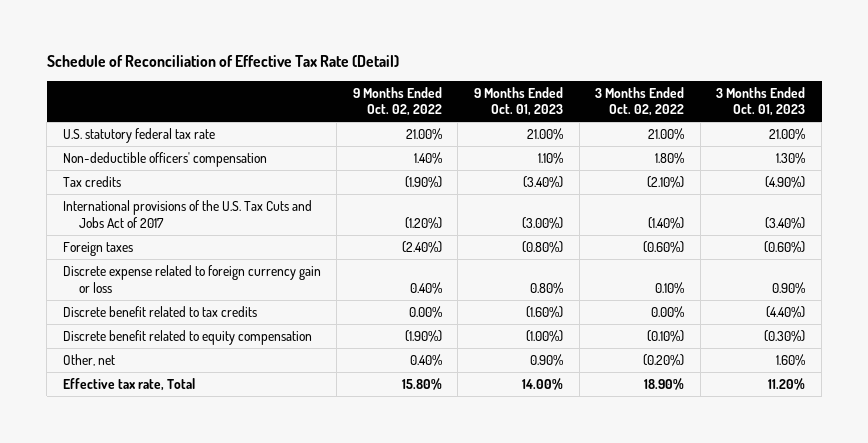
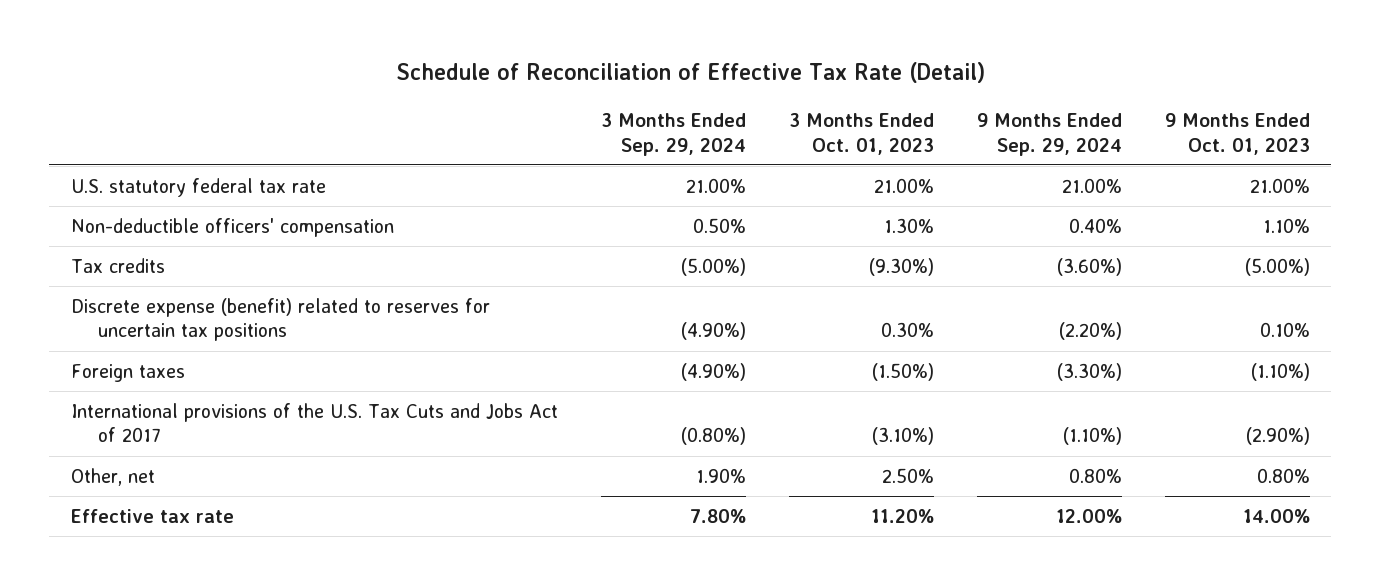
- | 9 Months Ended Oct. 02, 2022 | 9 Months Ended Oct. 01, 2023 | 3 Months Ended Oct. 02, 2022 | 3 Months Ended Oct. 01, 2023
+ | 3 Months Ended Sep. 29, 2024 | 3 Months Ended Oct. 01, 2023 | 9 Months Ended Sep. 29, 2024 | 9 Months Ended Oct. 01, 2023
- Tax credits | (1.90%) | (3.40%) | (2.10%) | (4.90%)
- International provisions of the U.S. Tax Cuts and Jobs Act of 2017 | (1.20%) | (3.00%) | (1.40%) | (3.40%)
- Foreign taxes | (2.40%) | (0.80%) | (0.60%) | (0.60%)
- Discrete expense related to foreign currency gain or loss | 0.40% | 0.80% | 0.10% | 0.90%
- Discrete benefit related to tax credits | 0.00% | (1.60%) | 0.00% | (4.40%)
- Discrete benefit related to equity compensation | (1.90%) | (1.00%) | (0.10%) | (0.30%)
- Other, net | 0.40% | 0.90% | (0.20%) | 1.60%
- Effective tax rate, Total | 15.80% | 14.00% | 18.90% | 11.20%
+ Tax credits | (5.00%) | (9.30%) | (3.60%) | (5.00%)
+ Discrete expense (benefit) related to reserves for uncertain tax positions | (4.90%) | 0.30% | (2.20%) | 0.10%
+ Foreign taxes | (4.90%) | (1.50%) | (3.30%) | (1.10%)
+ International provisions of the U.S. Tax Cuts and Jobs Act of 2017 | (0.80%) | (3.10%) | (1.10%) | (2.90%)
+ Other, net | 1.90% | 2.50% | 0.80% | 0.80%
+ Effective tax rate | 7.80% | 11.20% | 12.00% | 14.00%

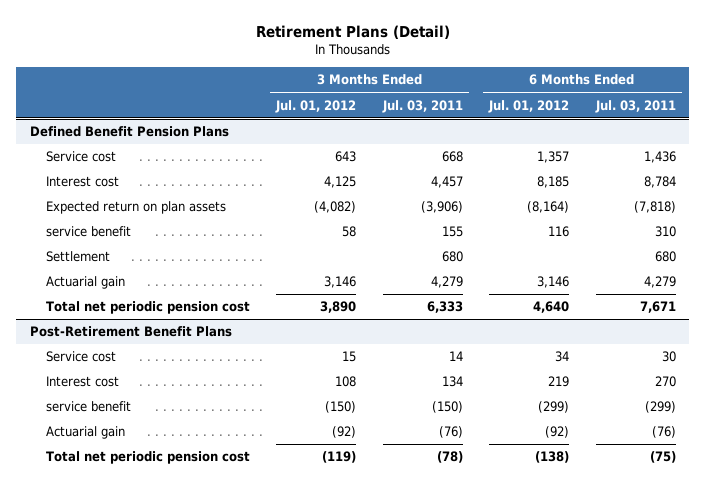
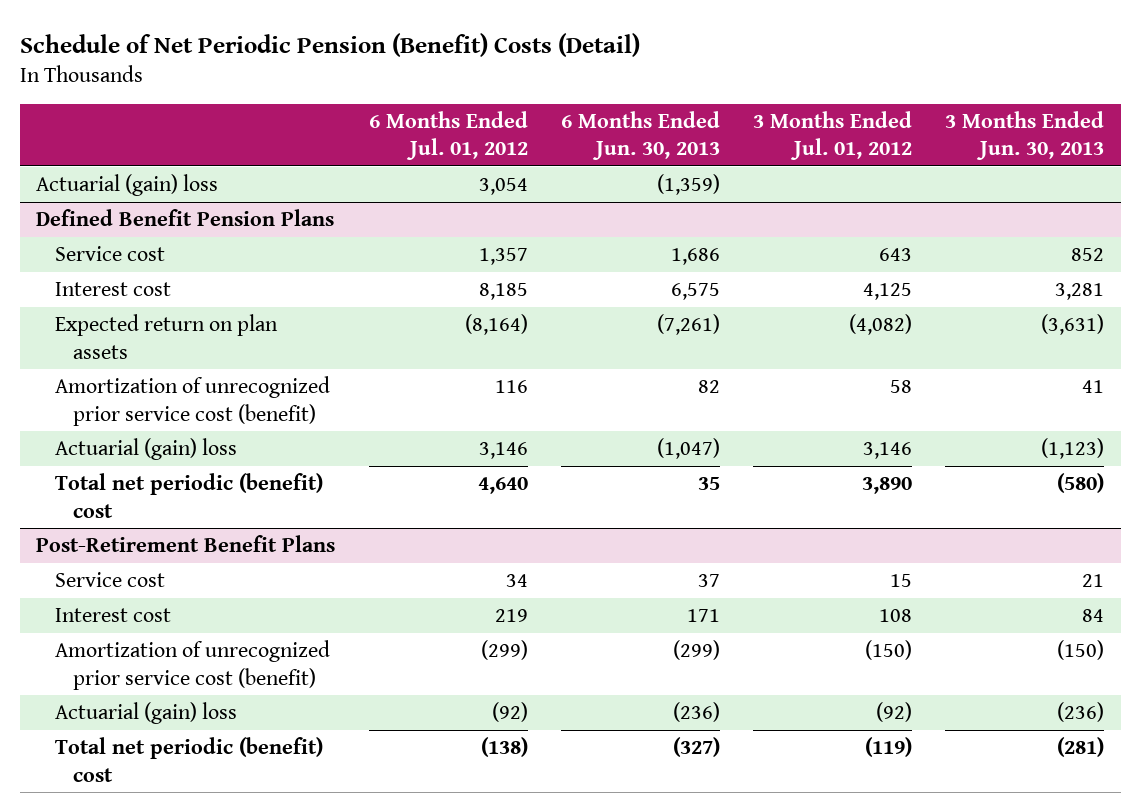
- Retirement Plans (Detail)
+ Schedule of Net Periodic Pension (Benefit) Costs (Detail)
- | 3 Months Ended Jul. 01, 2012 | 3 Months Ended Jul. 03, 2011 | 6 Months Ended Jul. 01, 2012 | 6 Months Ended Jul. 03, 2011
+ | 6 Months Ended Jul. 01, 2012 | 6 Months Ended Jun. 30, 2013 | 3 Months Ended Jul. 01, 2012 | 3 Months Ended Jun. 30, 2013
+ Actuarial (gain) loss | 3,054 | (1,359) | |
@ Defined Benefit Pension Plans
- service benefit | 58 | 155 | 116 | 310
- Settlement | | 680 | | 680
- Actuarial gain | 3,146 | 4,279 | 3,146 | 4,279
- Total net periodic pension cost | 3,890 | 6,333 | 4,640 | 7,671
+ Amortization of unrecognized prior service cost (benefit) | 116 | 82 | 58 | 41
+ Actuarial (gain) loss | 3,146 | (1,047) | 3,146 | (1,123)
+ Total net periodic (benefit) cost | 4,640 | 35 | 3,890 | (580)
@ Post-Retirement Benefit Plans
- service benefit | (150) | (150) | (299) | (299)
- Actuarial gain | (92) | (76) | (92) | (76)
- Total net periodic pension cost | (119) | (78) | (138) | (75)
+ Amortization of unrecognized prior service cost (benefit) | (299) | (299) | (150) | (150)
+ Actuarial (gain) loss | (92) | (236) | (92) | (236)
+ Total net periodic (benefit) cost | (138) | (327) | (119) | (281)

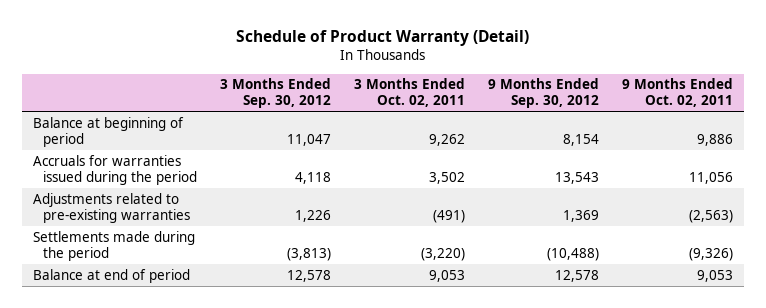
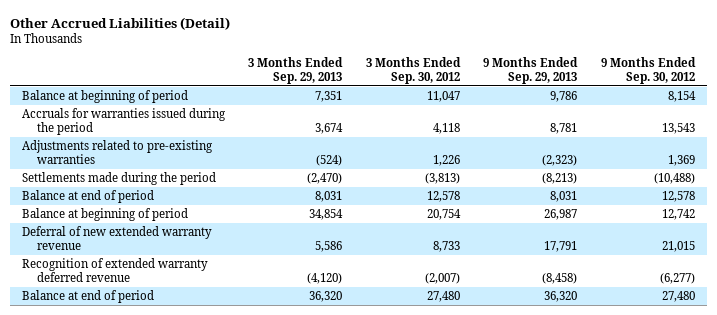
- Schedule of Product Warranty (Detail)
+ Other Accrued Liabilities (Detail)
- | 3 Months Ended Sep. 30, 2012 | 3 Months Ended Oct. 02, 2011 | 9 Months Ended Sep. 30, 2012 | 9 Months Ended Oct. 02, 2011
+ | 3 Months Ended Sep. 29, 2013 | 3 Months Ended Sep. 30, 2012 | 9 Months Ended Sep. 29, 2013 | 9 Months Ended Sep. 30, 2012
+ Balance at beginning of period | 34,854 | 20,754 | 26,987 | 12,742
+ Deferral of new extended warranty revenue | 5,586 | 8,733 | 17,791 | 21,015
+ Recognition of extended warranty deferred revenue | (4,120) | (2,007) | (8,458) | (6,277)
+ Balance at end of period | 36,320 | 27,480 | 36,320 | 27,480

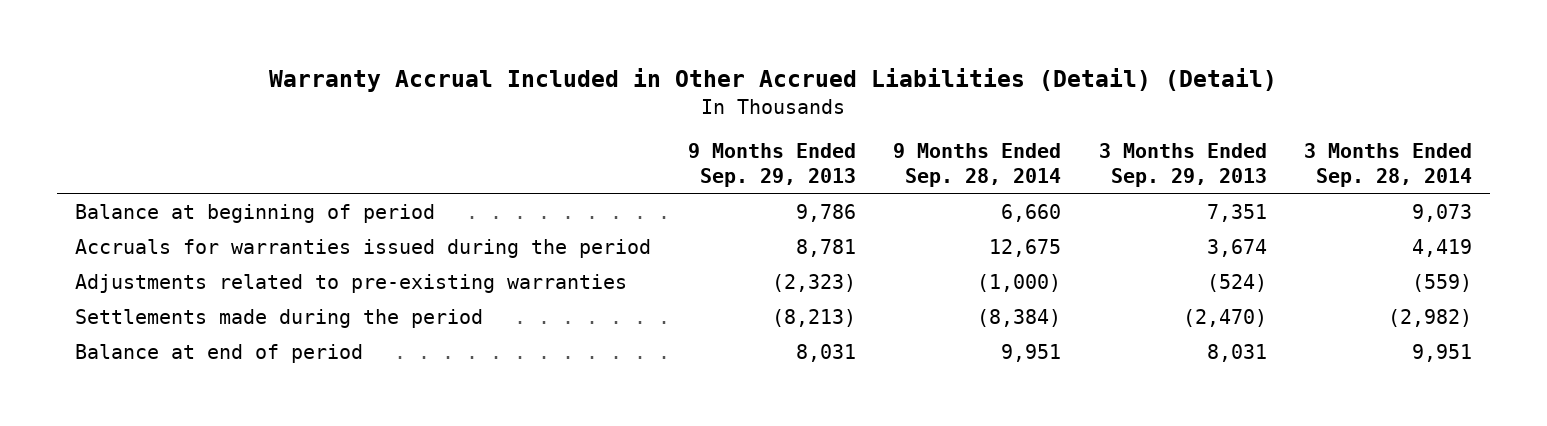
- Other Accrued Liabilities (Detail)
+ Warranty Accrual Included in Other Accrued Liabilities (Detail) (Detail)
- | 3 Months Ended Sep. 29, 2013 | 3 Months Ended Sep. 30, 2012 | 9 Months Ended Sep. 29, 2013 | 9 Months Ended Sep. 30, 2012
+ | 9 Months Ended Sep. 29, 2013 | 9 Months Ended Sep. 28, 2014 | 3 Months Ended Sep. 29, 2013 | 3 Months Ended Sep. 28, 2014
- Balance at beginning of period | 34,854 | 20,754 | 26,987 | 12,742
- Deferral of new extended warranty revenue | 5,586 | 8,733 | 17,791 | 21,015
- Recognition of extended warranty deferred revenue | (4,120) | (2,007) | (8,458) | (6,277)
- Balance at end of period | 36,320 | 27,480 | 36,320 | 27,480

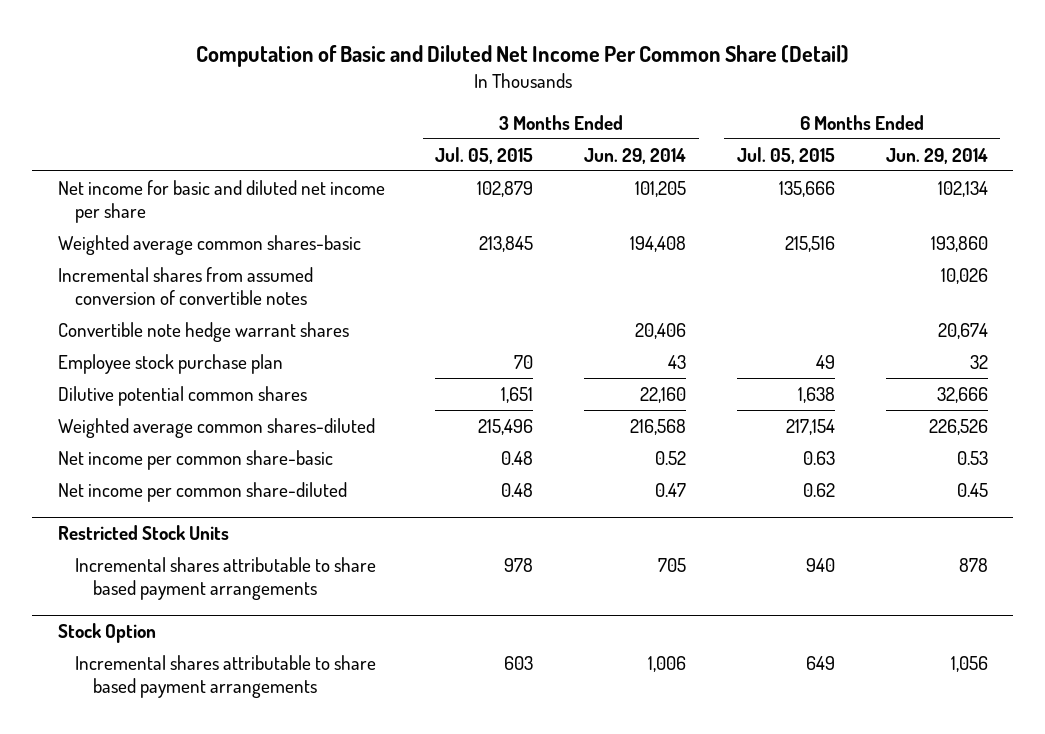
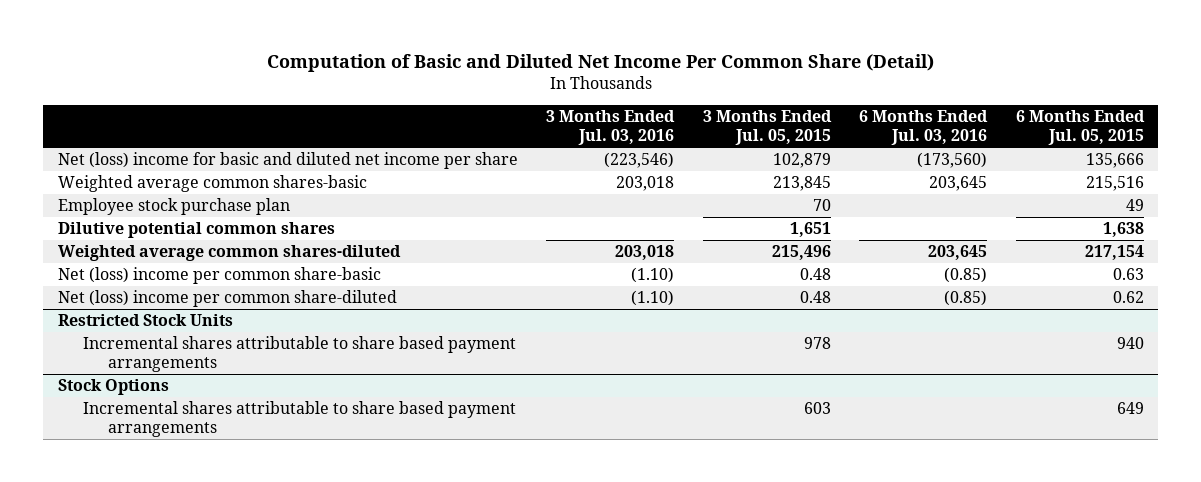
- | 3 Months Ended Jul. 05, 2015 | 3 Months Ended Jun. 29, 2014 | 6 Months Ended Jul. 05, 2015 | 6 Months Ended Jun. 29, 2014
+ | 3 Months Ended Jul. 03, 2016 | 3 Months Ended Jul. 05, 2015 | 6 Months Ended Jul. 03, 2016 | 6 Months Ended Jul. 05, 2015
- Net income for basic and diluted net income per share | 102,879 | 101,205 | 135,666 | 102,134
+ Net (loss) income for basic and diluted net income per share | (223,546) | 102,879 | (173,560) | 135,666
- Incremental shares from assumed conversion of convertible notes | | | | 10,026
- Convertible note hedge warrant shares | | 20,406 | | 20,674
- Net income per common share-basic | 0.48 | 0.52 | 0.63 | 0.53
- Net income per common share-diluted | 0.48 | 0.47 | 0.62 | 0.45
+ Net (loss) income per common share-basic | (1.10) | 0.48 | (0.85) | 0.63
+ Net (loss) income per common share-diluted | (1.10) | 0.48 | (0.85) | 0.62
- Stock Option
+ Stock Options

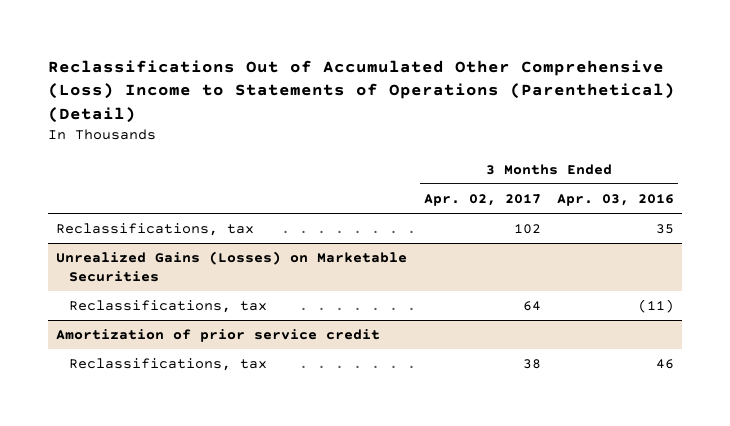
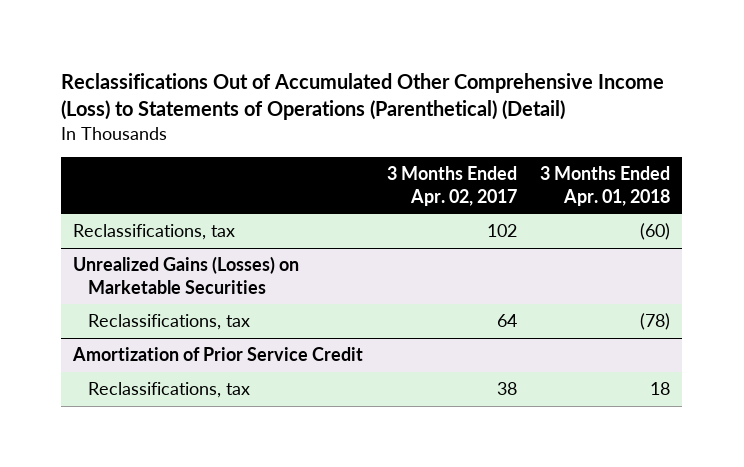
- Reclassifications Out of Accumulated Other Comprehensive (Loss) Income to Statements of Operations (Parenthetical) (Detail)
+ Reclassifications Out of Accumulated Other Comprehensive Income (Loss) to Statements of Operations (Parenthetical) (Detail)
- | 3 Months Ended Apr. 02, 2017 | 3 Months Ended Apr. 03, 2016
+ | 3 Months Ended Apr. 02, 2017 | 3 Months Ended Apr. 01, 2018
- Amortization of prior service credit
+ Amortization of Prior Service Credit

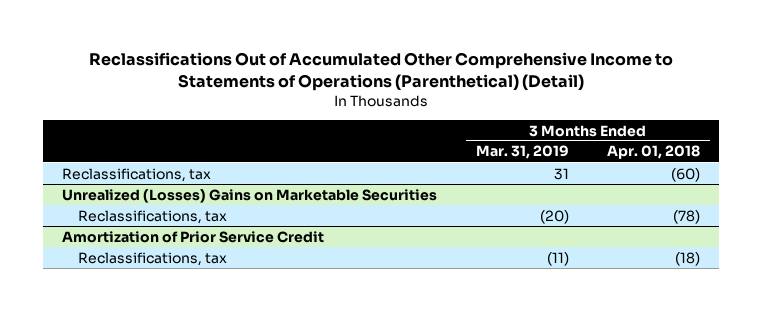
- Reclassifications Out of Accumulated Other Comprehensive Income (Loss) to Statements of Operations (Parenthetical) (Detail)
+ Reclassifications Out of Accumulated Other Comprehensive Income to Statements of Operations (Parenthetical) (Detail)
- | 3 Months Ended Apr. 02, 2017 | 3 Months Ended Apr. 01, 2018
+ | 3 Months Ended Mar. 31, 2019 | 3 Months Ended Apr. 01, 2018
- Unrealized Gains (Losses) on Marketable Securities
+ Unrealized (Losses) Gains on Marketable Securities
@ Amortization of Prior Service Credit
- Reclassifications, tax | 38 | 18
+ Reclassifications, tax | (11) | (18)

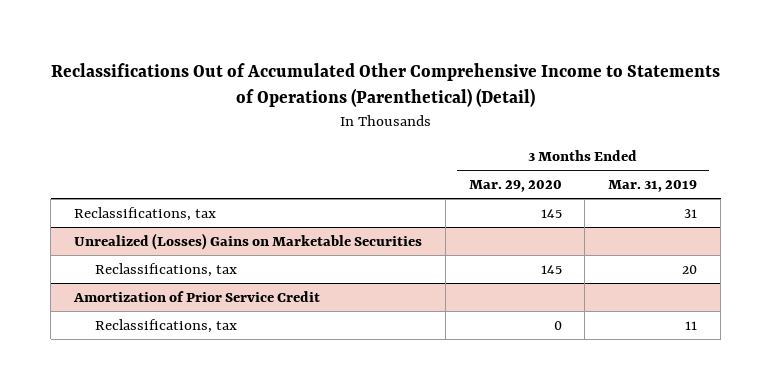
- | 3 Months Ended Mar. 31, 2019 | 3 Months Ended Apr. 01, 2018
+ | 3 Months Ended Mar. 29, 2020 | 3 Months Ended Mar. 31, 2019
@ Unrealized (Losses) Gains on Marketable Securities
- Reclassifications, tax | (20) | (78)
+ Reclassifications, tax | 145 | 20
@ Amortization of Prior Service Credit
- Reclassifications, tax | (11) | (18)
+ Reclassifications, tax | 0 | 11

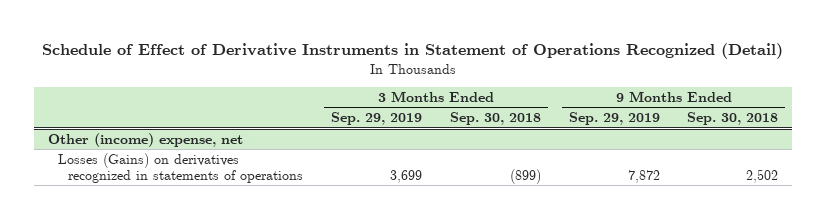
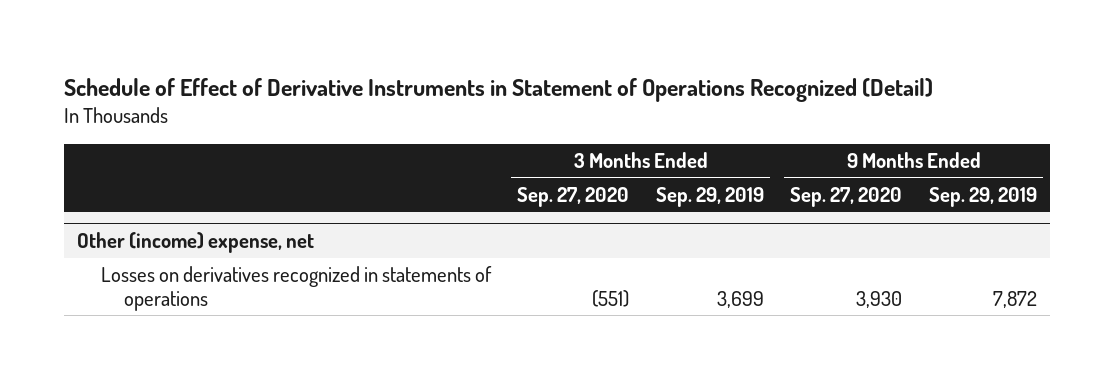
- | 3 Months Ended Sep. 29, 2019 | 3 Months Ended Sep. 30, 2018 | 9 Months Ended Sep. 29, 2019 | 9 Months Ended Sep. 30, 2018
+ | 3 Months Ended Sep. 27, 2020 | 3 Months Ended Sep. 29, 2019 | 9 Months Ended Sep. 27, 2020 | 9 Months Ended Sep. 29, 2019
@ Other (income) expense, net
- Losses (Gains) on derivatives recognized in statements of operations | 3,699 | (899) | 7,872 | 2,502
+ Losses on derivatives recognized in statements of operations | (551) | 3,699 | 3,930 | 7,872

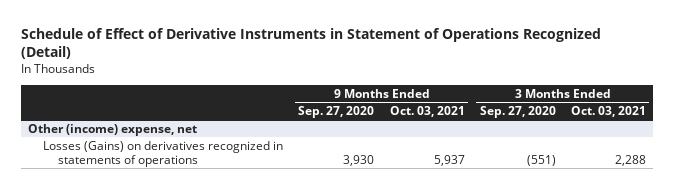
- | 3 Months Ended Sep. 27, 2020 | 3 Months Ended Sep. 29, 2019 | 9 Months Ended Sep. 27, 2020 | 9 Months Ended Sep. 29, 2019
+ | 9 Months Ended Sep. 27, 2020 | 9 Months Ended Oct. 03, 2021 | 3 Months Ended Sep. 27, 2020 | 3 Months Ended Oct. 03, 2021
@ Other (income) expense, net
- Losses on derivatives recognized in statements of operations | (551) | 3,699 | 3,930 | 7,872
+ Losses (Gains) on derivatives recognized in statements of operations | 3,930 | 5,937 | (551) | 2,288

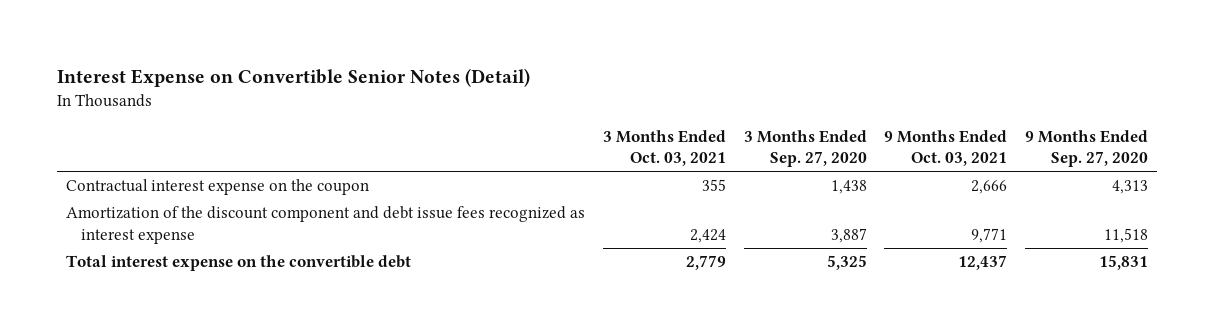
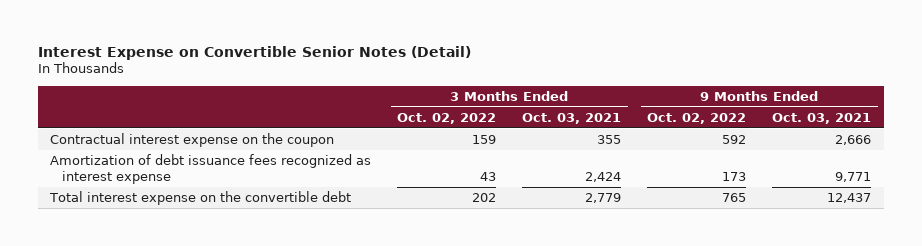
- | 3 Months Ended Oct. 03, 2021 | 3 Months Ended Sep. 27, 2020 | 9 Months Ended Oct. 03, 2021 | 9 Months Ended Sep. 27, 2020
+ | 3 Months Ended Oct. 02, 2022 | 3 Months Ended Oct. 03, 2021 | 9 Months Ended Oct. 02, 2022 | 9 Months Ended Oct. 03, 2021
- Amortization of the discount component and debt issue fees recognized as interest expense | 2,424 | 3,887 | 9,771 | 11,518
+ Amortization of debt issuance fees recognized as interest expense | 43 | 2,424 | 173 | 9,771

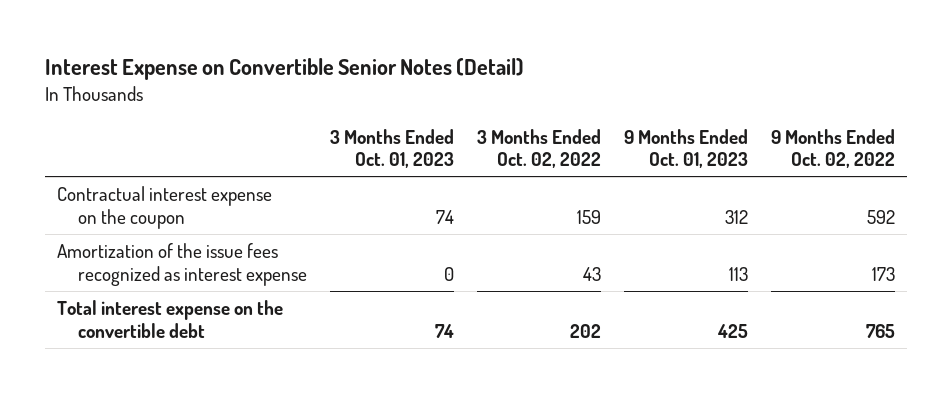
- | 3 Months Ended Oct. 02, 2022 | 3 Months Ended Oct. 03, 2021 | 9 Months Ended Oct. 02, 2022 | 9 Months Ended Oct. 03, 2021
+ | 3 Months Ended Oct. 01, 2023 | 3 Months Ended Oct. 02, 2022 | 9 Months Ended Oct. 01, 2023 | 9 Months Ended Oct. 02, 2022
- Amortization of debt issuance fees recognized as interest expense | 43 | 2,424 | 173 | 9,771
+ Amortization of the issue fees recognized as interest expense | 0 | 43 | 113 | 173

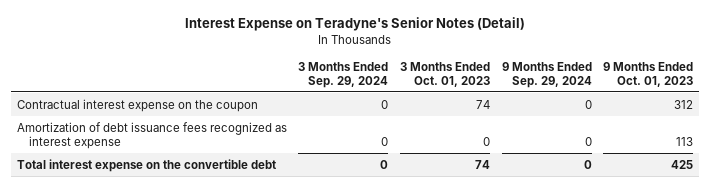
- Interest Expense on Convertible Senior Notes (Detail)
+ Interest Expense on Teradyne's Senior Notes (Detail)
- | 3 Months Ended Oct. 01, 2023 | 3 Months Ended Oct. 02, 2022 | 9 Months Ended Oct. 01, 2023 | 9 Months Ended Oct. 02, 2022
+ | 3 Months Ended Sep. 29, 2024 | 3 Months Ended Oct. 01, 2023 | 9 Months Ended Sep. 29, 2024 | 9 Months Ended Oct. 01, 2023
- Amortization of the issue fees recognized as interest expense | 0 | 43 | 113 | 173
+ Amortization of debt issuance fees recognized as interest expense | 0 | 0 | 0 | 113

